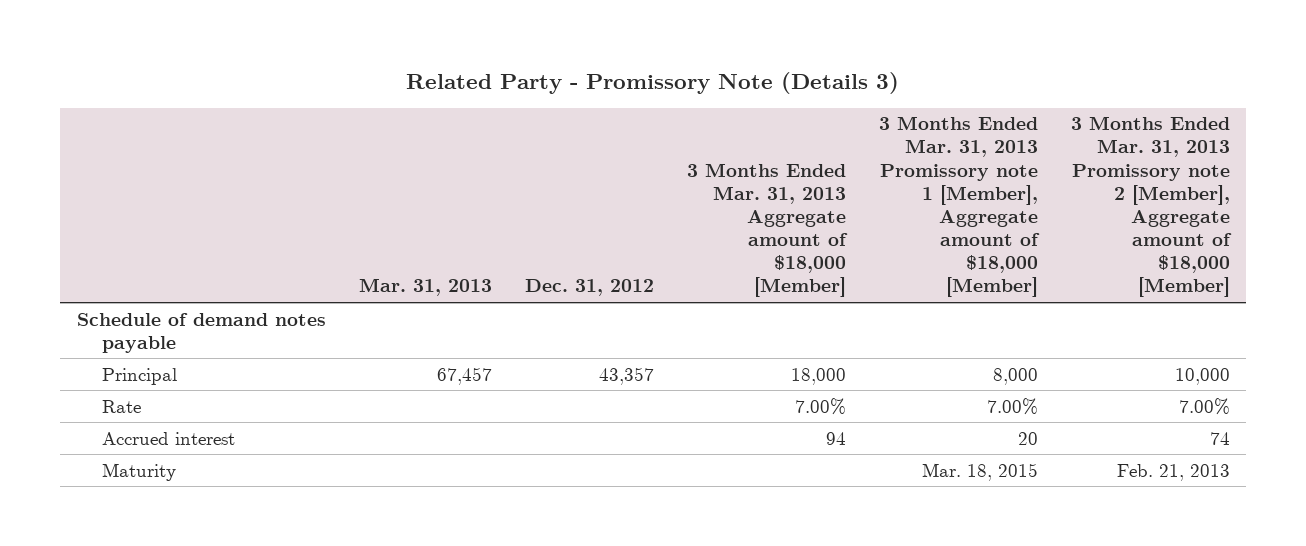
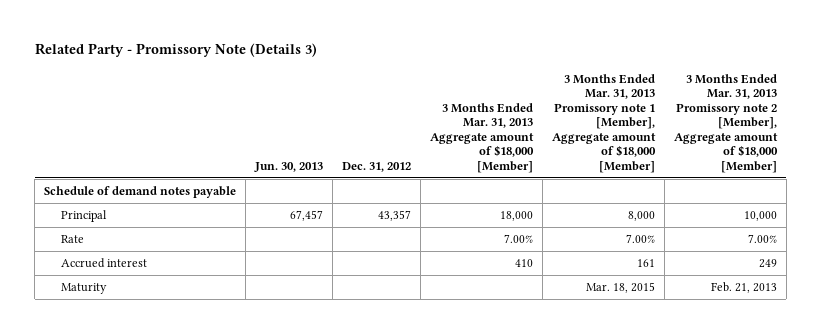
- | Mar. 31, 2013 | Dec. 31, 2012 | 3 Months Ended Mar. 31, 2013 Aggregate amount of $18,000 [Member] | 3 Months Ended Mar. 31, 2013 Promissory note 1 [Member], Aggregate amount of $18,000 [Member] | 3 Months Ended Mar. 31, 2013 Promissory note 2 [Member], Aggregate amount of $18,000 [Member]
+ | Jun. 30, 2013 | Dec. 31, 2012 | 3 Months Ended Mar. 31, 2013 Aggregate amount of $18,000 [Member] | 3 Months Ended Mar. 31, 2013 Promissory note 1 [Member], Aggregate amount of $18,000 [Member] | 3 Months Ended Mar. 31, 2013 Promissory note 2 [Member], Aggregate amount of $18,000 [Member]
- Accrued interest | | | 94 | 20 | 74
+ Accrued interest | | | 410 | 161 | 249

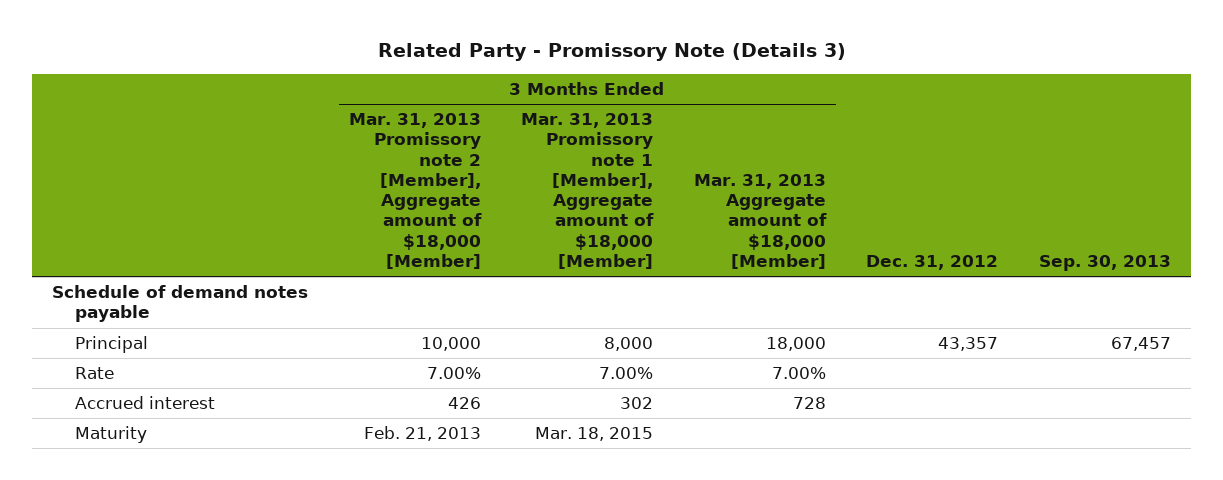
- | Jun. 30, 2013 | Dec. 31, 2012 | 3 Months Ended Mar. 31, 2013 Aggregate amount of $18,000 [Member] | 3 Months Ended Mar. 31, 2013 Promissory note 1 [Member], Aggregate amount of $18,000 [Member] | 3 Months Ended Mar. 31, 2013 Promissory note 2 [Member], Aggregate amount of $18,000 [Member]
+ | 3 Months Ended Mar. 31, 2013 Promissory note 2 [Member], Aggregate amount of $18,000 [Member] | 3 Months Ended Mar. 31, 2013 Promissory note 1 [Member], Aggregate amount of $18,000 [Member] | 3 Months Ended Mar. 31, 2013 Aggregate amount of $18,000 [Member] | Dec. 31, 2012 | Sep. 30, 2013
- Accrued interest | | | 410 | 161 | 249
+ Accrued interest | 426 | 302 | 728 | |

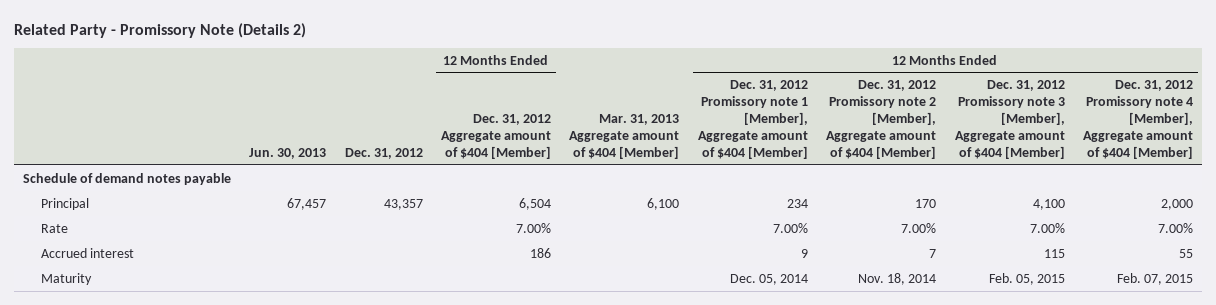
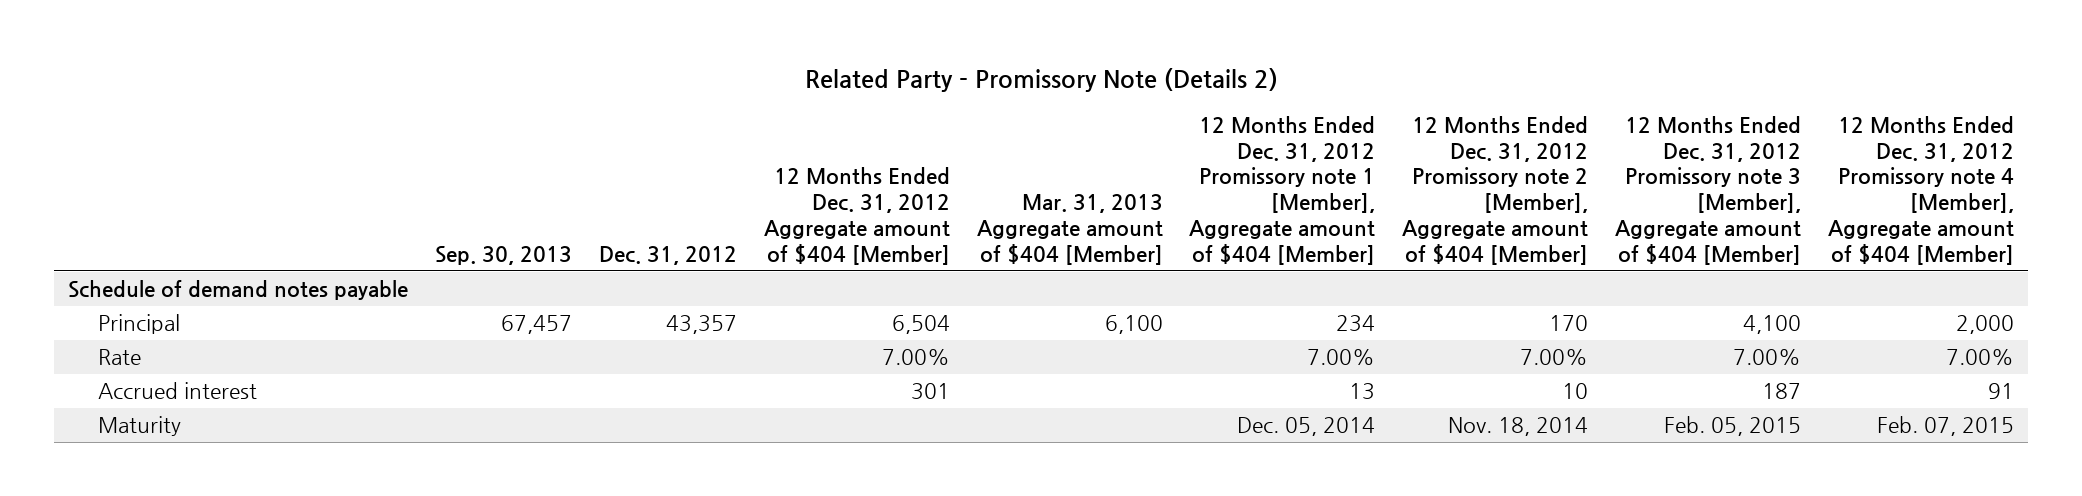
- | Jun. 30, 2013 | Dec. 31, 2012 | 12 Months Ended Dec. 31, 2012 Aggregate amount of $404 [Member] | Mar. 31, 2013 Aggregate amount of $404 [Member] | 12 Months Ended Dec. 31, 2012 Promissory note 1 [Member], Aggregate amount of $404 [Member] | 12 Months Ended Dec. 31, 2012 Promissory note 2 [Member], Aggregate amount of $404 [Member] | 12 Months Ended Dec. 31, 2012 Promissory note 3 [Member], Aggregate amount of $404 [Member] | 12 Months Ended Dec. 31, 2012 Promissory note 4 [Member], Aggregate amount of $404 [Member]
+ | Sep. 30, 2013 | Dec. 31, 2012 | 12 Months Ended Dec. 31, 2012 Aggregate amount of $404 [Member] | Mar. 31, 2013 Aggregate amount of $404 [Member] | 12 Months Ended Dec. 31, 2012 Promissory note 1 [Member], Aggregate amount of $404 [Member] | 12 Months Ended Dec. 31, 2012 Promissory note 2 [Member], Aggregate amount of $404 [Member] | 12 Months Ended Dec. 31, 2012 Promissory note 3 [Member], Aggregate amount of $404 [Member] | 12 Months Ended Dec. 31, 2012 Promissory note 4 [Member], Aggregate amount of $404 [Member]
- Accrued interest | | | 186 | | 9 | 7 | 115 | 55
+ Accrued interest | | | 301 | | 13 | 10 | 187 | 91

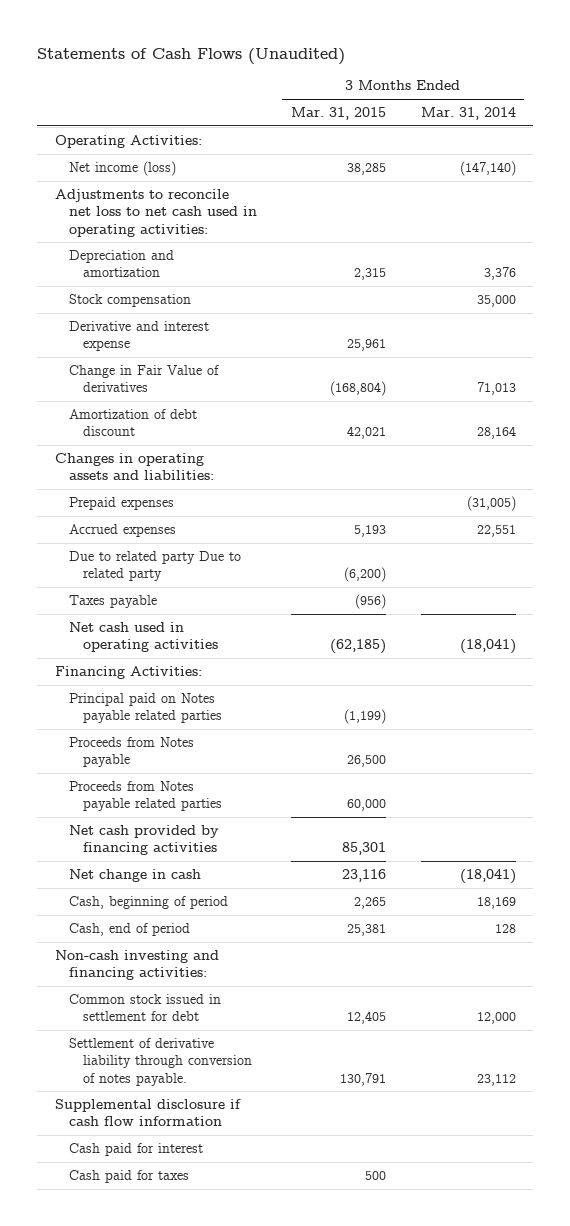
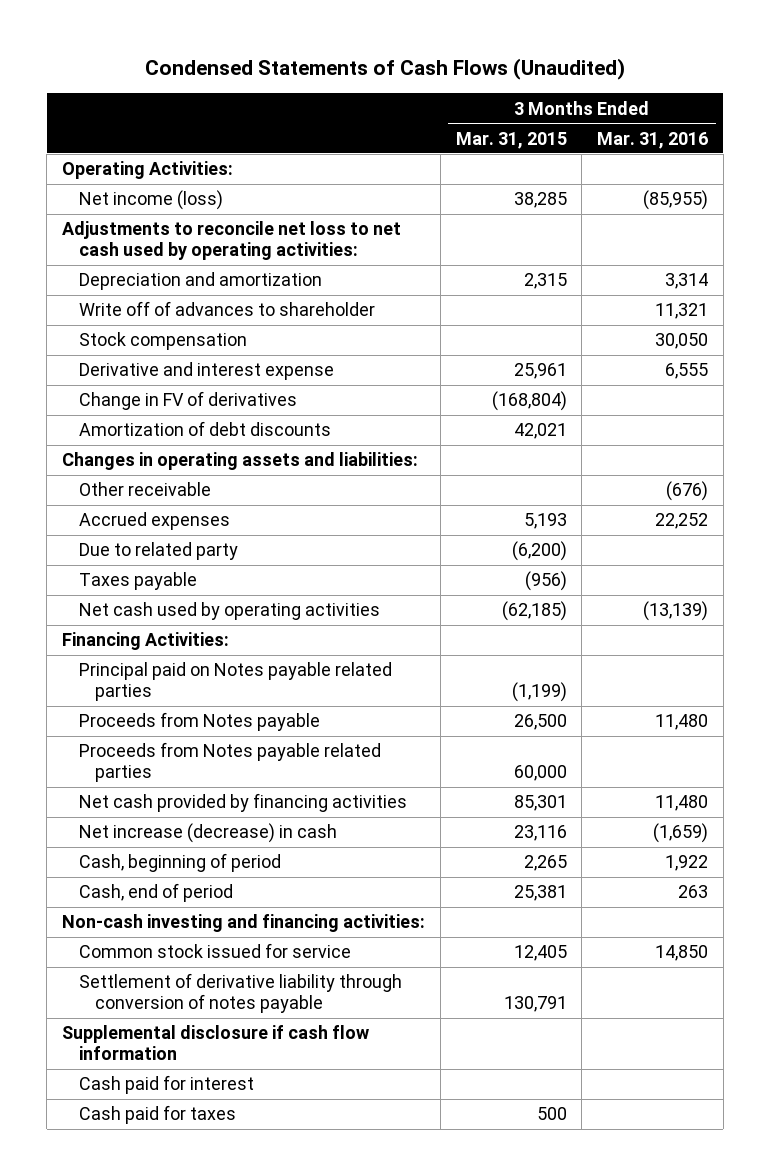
- Statements of Cash Flows (Unaudited)
+ Condensed Statements of Cash Flows (Unaudited)
- | 3 Months Ended Mar. 31, 2015 | 3 Months Ended Mar. 31, 2014
+ | 3 Months Ended Mar. 31, 2015 | 3 Months Ended Mar. 31, 2016
- Adjustments to reconcile net loss to net cash used in operating activities:
+ Adjustments to reconcile net loss to net cash used by operating activities:
+ Write off of advances to shareholder | | 11,321
- Change in Fair Value of derivatives | (168,804) | 71,013
- Amortization of debt discount | 42,021 | 28,164
+ Change in FV of derivatives | (168,804) |
+ Amortization of debt discounts | 42,021 |
- Prepaid expenses | | (31,005)
+ Other receivable | | (676)
- Due to related party Due to related party | (6,200) |
+ Due to related party | (6,200) |
- Net cash used in operating activities | (62,185) | (18,041)
+ Net cash used by operating activities | (62,185) | (13,139)
- Net change in cash | 23,116 | (18,041)
+ Net increase (decrease) in cash | 23,116 | (1,659)
- Common stock issued in settlement for debt | 12,405 | 12,000
- Settlement of derivative liability through conversion of notes payable. | 130,791 | 23,112
+ Common stock issued for service | 12,405 | 14,850
+ Settlement of derivative liability through conversion of notes payable | 130,791 |

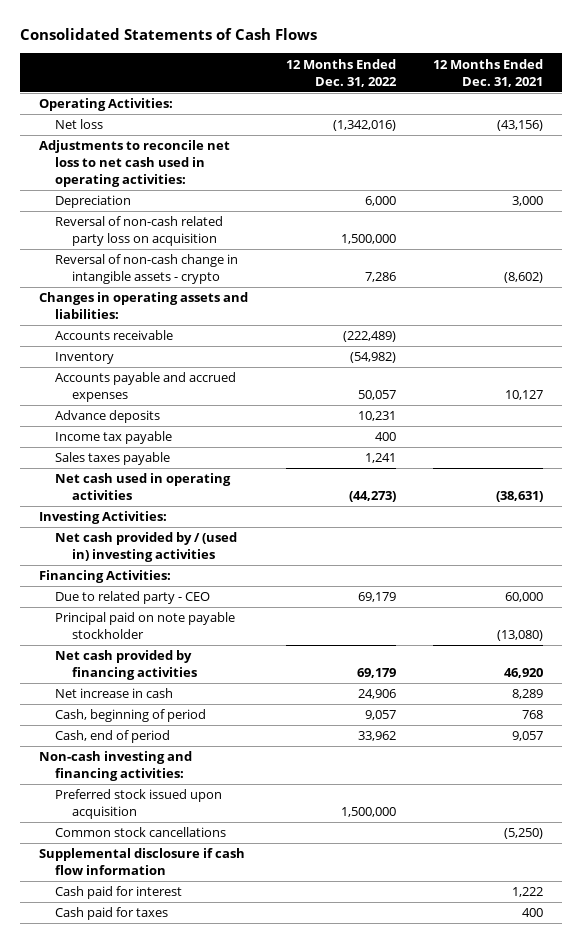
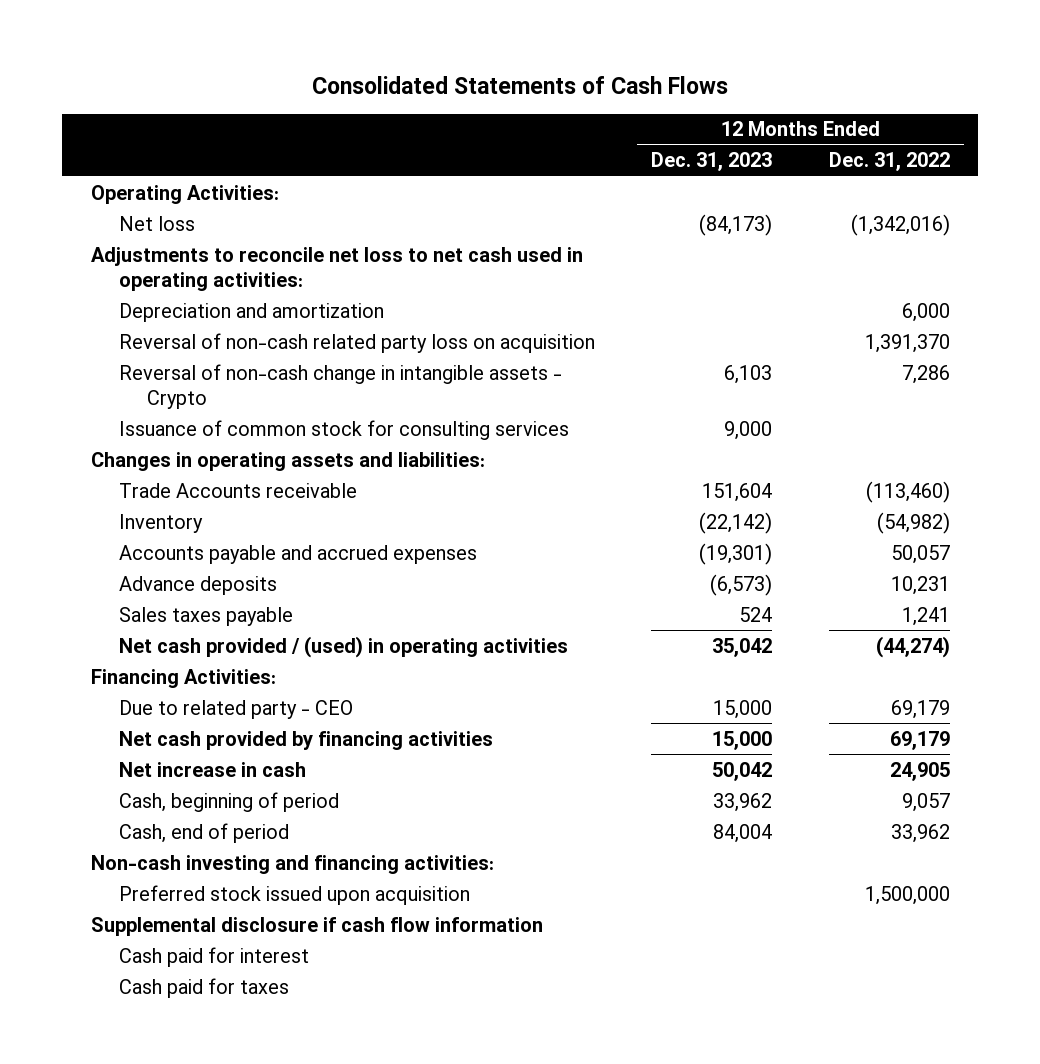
- | 12 Months Ended Dec. 31, 2022 | 12 Months Ended Dec. 31, 2021
+ | 12 Months Ended Dec. 31, 2023 | 12 Months Ended Dec. 31, 2022
- Depreciation | 6,000 | 3,000
- Reversal of non-cash related party loss on acquisition | 1,500,000 |
- Reversal of non-cash change in intangible assets - crypto | 7,286 | (8,602)
+ Depreciation and amortization | | 6,000
+ Reversal of non-cash related party loss on acquisition | | 1,391,370
+ Reversal of non-cash change in intangible assets - Crypto | 6,103 | 7,286
+ Issuance of common stock for consulting services | 9,000 |
- Accounts receivable | (222,489) |
+ Trade Accounts receivable | 151,604 | (113,460)
- Income tax payable | 400 |
- Net cash used in operating activities | (44,273) | (38,631)
- Investing Activities:
- Net cash provided by / (used in) investing activities
+ Net cash provided / (used) in operating activities | 35,042 | (44,274)
- Principal paid on note payable stockholder | | (13,080)
- Net increase in cash | 24,906 | 8,289
+ Net increase in cash | 50,042 | 24,905
- Common stock cancellations | | (5,250)

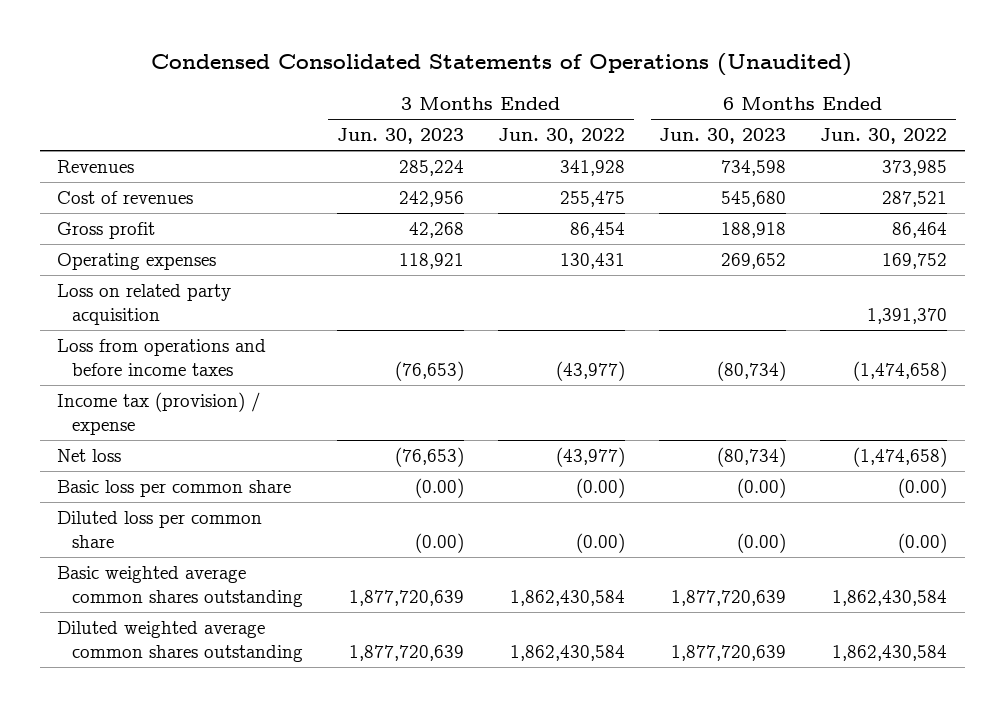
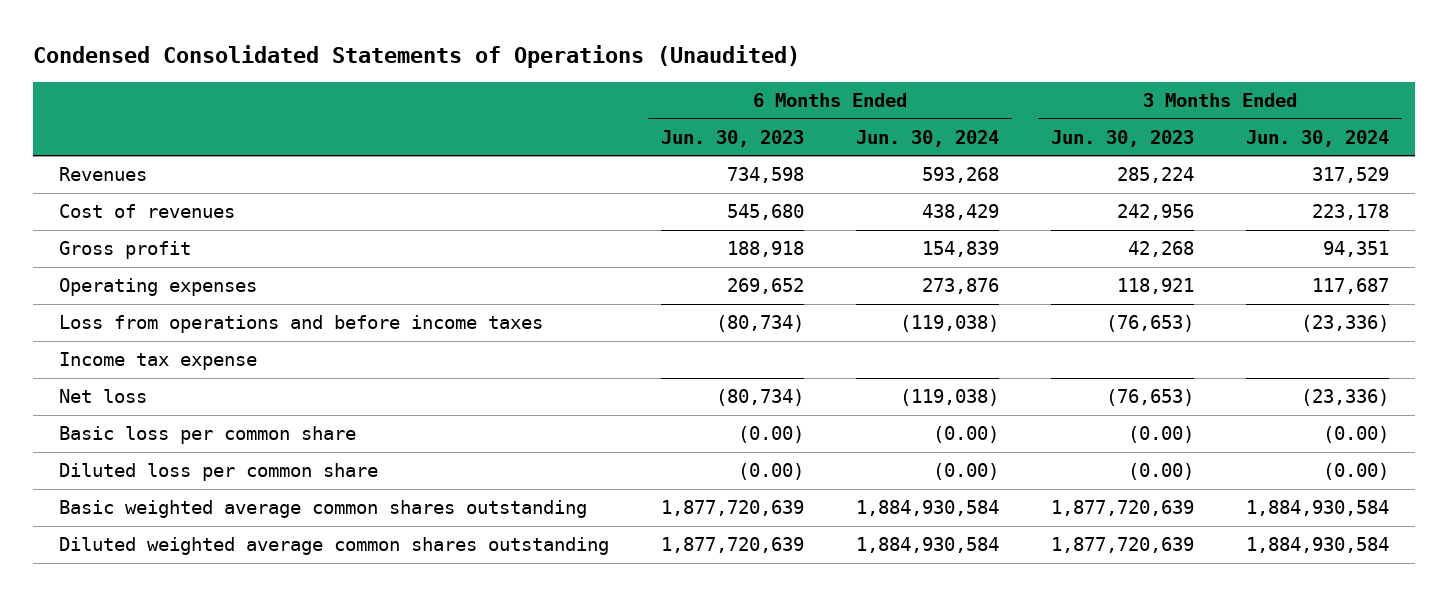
- | 3 Months Ended Jun. 30, 2023 | 3 Months Ended Jun. 30, 2022 | 6 Months Ended Jun. 30, 2023 | 6 Months Ended Jun. 30, 2022
+ | 6 Months Ended Jun. 30, 2023 | 6 Months Ended Jun. 30, 2024 | 3 Months Ended Jun. 30, 2023 | 3 Months Ended Jun. 30, 2024
- Loss on related party acquisition | | | | 1,391,370
- Income tax (provision) / expense
+ Income tax expense

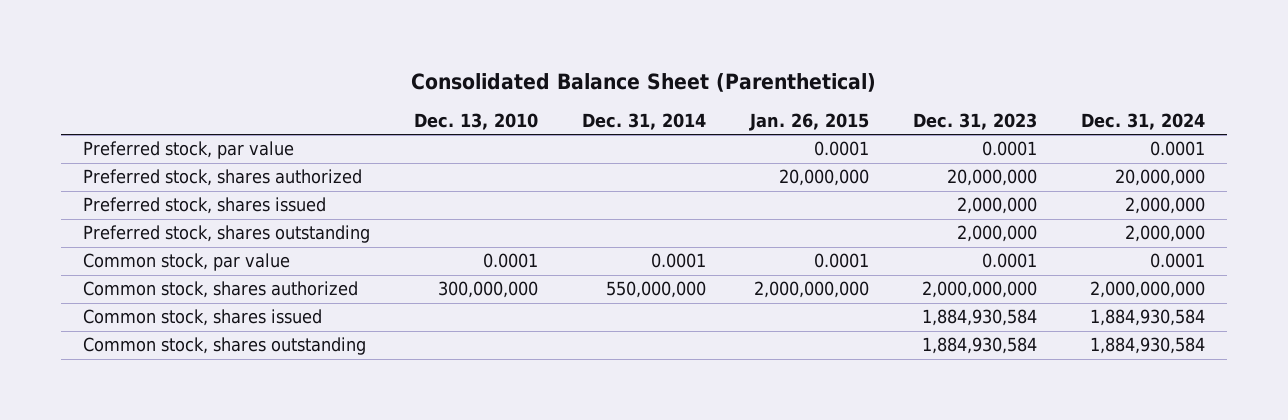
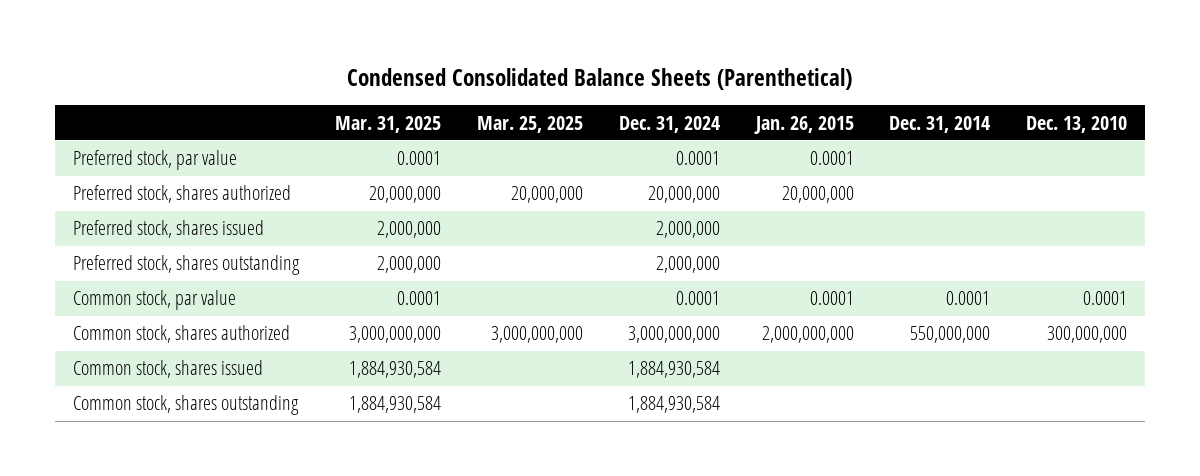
- Consolidated Balance Sheet (Parenthetical)
+ Condensed Consolidated Balance Sheets (Parenthetical)
- | Dec. 13, 2010 | Dec. 31, 2014 | Jan. 26, 2015 | Dec. 31, 2023 | Dec. 31, 2024
+ | Mar. 31, 2025 | Mar. 25, 2025 | Dec. 31, 2024 | Jan. 26, 2015 | Dec. 31, 2014 | Dec. 13, 2010
- Common stock, shares authorized | 300,000,000 | 550,000,000 | 2,000,000,000 | 2,000,000,000 | 2,000,000,000
+ Common stock, shares authorized | 3,000,000,000 | 3,000,000,000 | 3,000,000,000 | 2,000,000,000 | 550,000,000 | 300,000,000

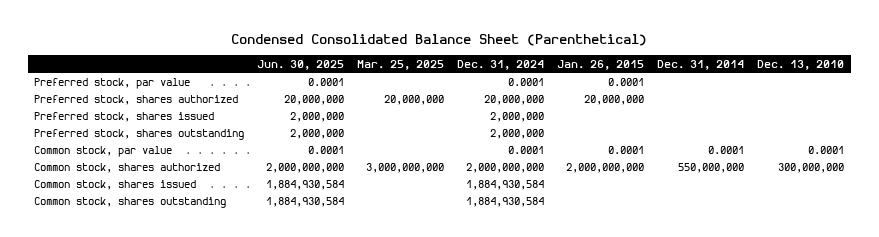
- Condensed Consolidated Balance Sheets (Parenthetical)
+ Condensed Consolidated Balance Sheet (Parenthetical)
- | Mar. 31, 2025 | Mar. 25, 2025 | Dec. 31, 2024 | Jan. 26, 2015 | Dec. 31, 2014 | Dec. 13, 2010
+ | Jun. 30, 2025 | Mar. 25, 2025 | Dec. 31, 2024 | Jan. 26, 2015 | Dec. 31, 2014 | Dec. 13, 2010
- Common stock, shares authorized | 3,000,000,000 | 3,000,000,000 | 3,000,000,000 | 2,000,000,000 | 550,000,000 | 300,000,000
+ Common stock, shares authorized | 2,000,000,000 | 3,000,000,000 | 2,000,000,000 | 2,000,000,000 | 550,000,000 | 300,000,000

